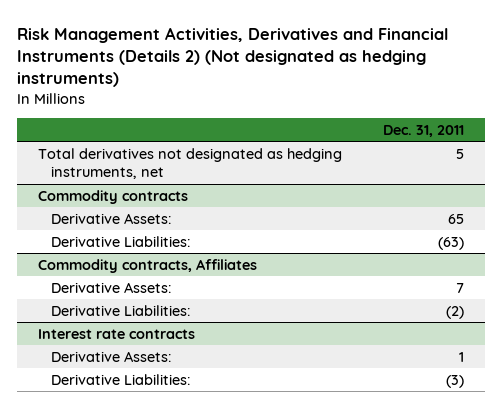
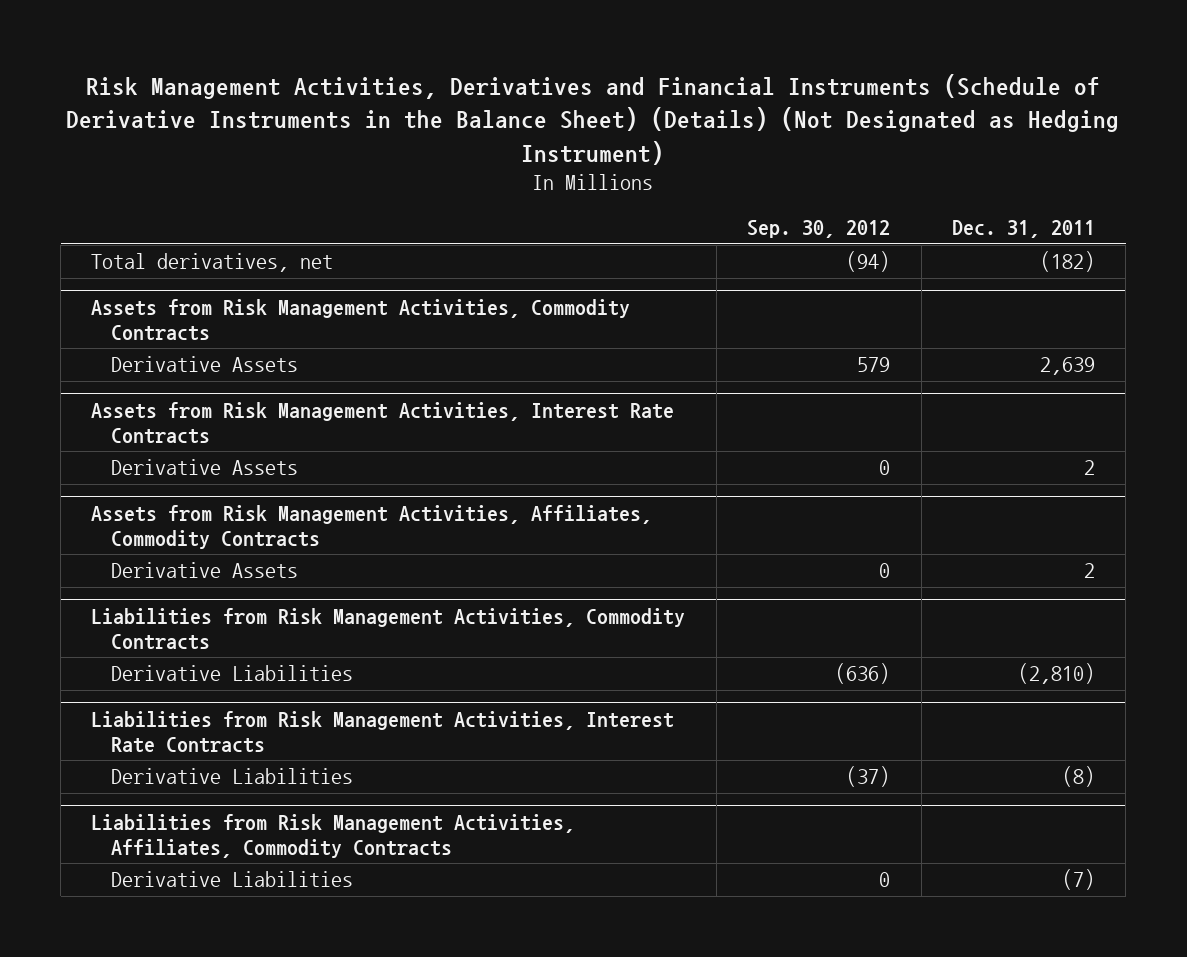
- Risk Management Activities, Derivatives and Financial Instruments (Details 2) (Not designated as hedging instruments)
+ Risk Management Activities, Derivatives and Financial Instruments (Schedule of Derivative Instruments in the Balance Sheet) (Details) (Not Designated as Hedging Instrument)
- | Dec. 31, 2011
+ | Sep. 30, 2012 | Dec. 31, 2011
- Total derivatives not designated as hedging instruments, net | 5
- Commodity contracts
- Derivative Assets: | 65
- Derivative Liabilities: | (63)
- Commodity contracts, Affiliates
- Derivative Assets: | 7
- Derivative Liabilities: | (2)
- Interest rate contracts
- Derivative Assets: | 1
- Derivative Liabilities: | (3)
+ Total derivatives, net | (94) | (182)
+ Assets from Risk Management Activities, Commodity Contracts
+ Derivative Assets | 579 | 2,639
+ Assets from Risk Management Activities, Interest Rate Contracts
+ Derivative Assets | 0 | 2
+ Assets from Risk Management Activities, Affiliates, Commodity Contracts
+ Derivative Assets | 0 | 2
+ Liabilities from Risk Management Activities, Commodity Contracts
+ Derivative Liabilities | (636) | (2,810)
+ Liabilities from Risk Management Activities, Interest Rate Contracts
+ Derivative Liabilities | (37) | (8)
+ Liabilities from Risk Management Activities, Affiliates, Commodity Contracts
+ Derivative Liabilities | 0 | (7)

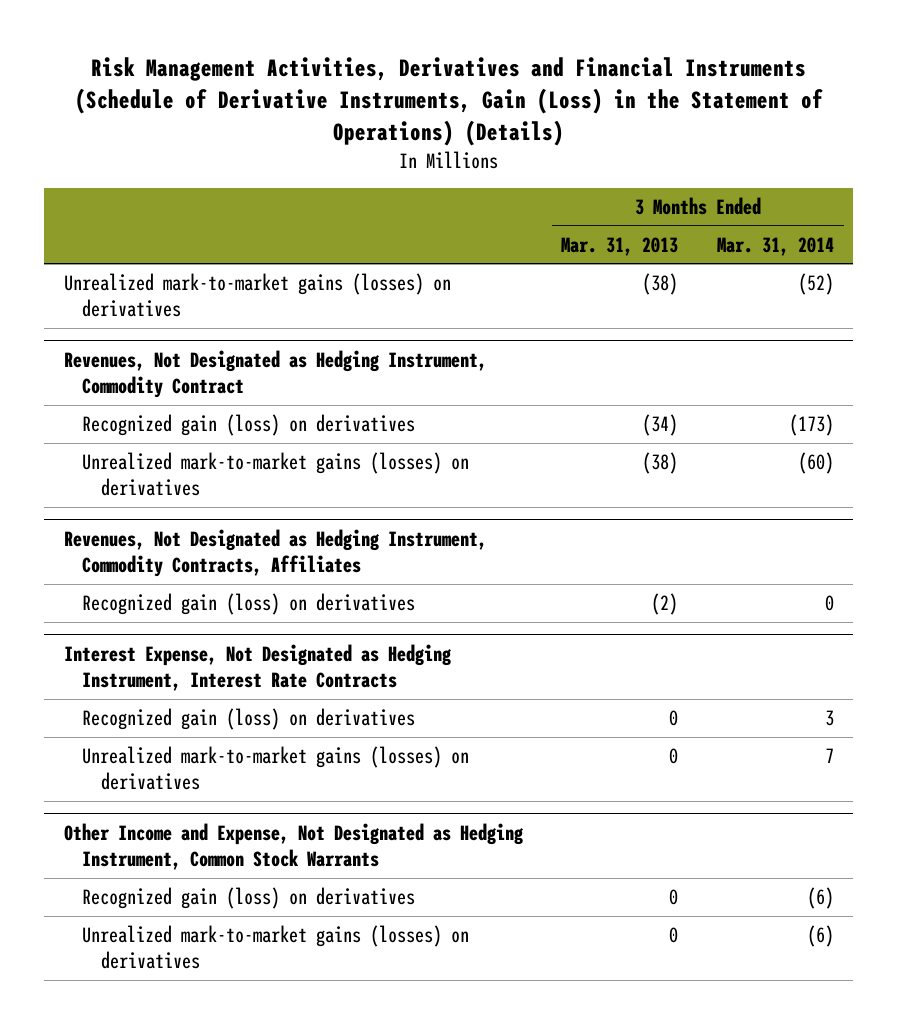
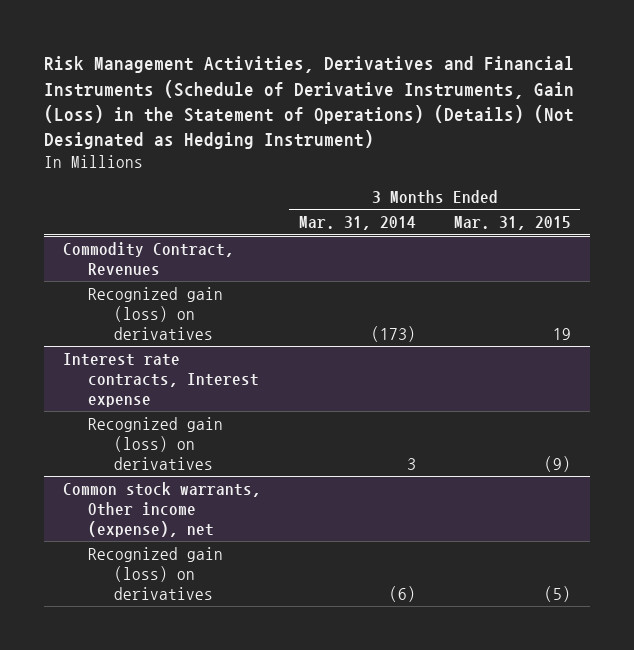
- Risk Management Activities, Derivatives and Financial Instruments (Schedule of Derivative Instruments, Gain (Loss) in the Statement of Operations) (Details)
+ Risk Management Activities, Derivatives and Financial Instruments (Schedule of Derivative Instruments, Gain (Loss) in the Statement of Operations) (Details) (Not Designated as Hedging Instrument)
- | 3 Months Ended Mar. 31, 2013 | 3 Months Ended Mar. 31, 2014
+ | 3 Months Ended Mar. 31, 2014 | 3 Months Ended Mar. 31, 2015
- Unrealized mark-to-market gains (losses) on derivatives | (38) | (52)
- Revenues, Not Designated as Hedging Instrument, Commodity Contract
+ Commodity Contract, Revenues
- Unrealized mark-to-market gains (losses) on derivatives | (38) | (60)
- Revenues, Not Designated as Hedging Instrument, Commodity Contracts, Affiliates
- Recognized gain (loss) on derivatives | (2) | 0
- Interest Expense, Not Designated as Hedging Instrument, Interest Rate Contracts
+ Interest rate contracts, Interest expense
- Unrealized mark-to-market gains (losses) on derivatives | 0 | 7
- Other Income and Expense, Not Designated as Hedging Instrument, Common Stock Warrants
+ Common stock warrants, Other income (expense), net
- Unrealized mark-to-market gains (losses) on derivatives | 0 | (6)

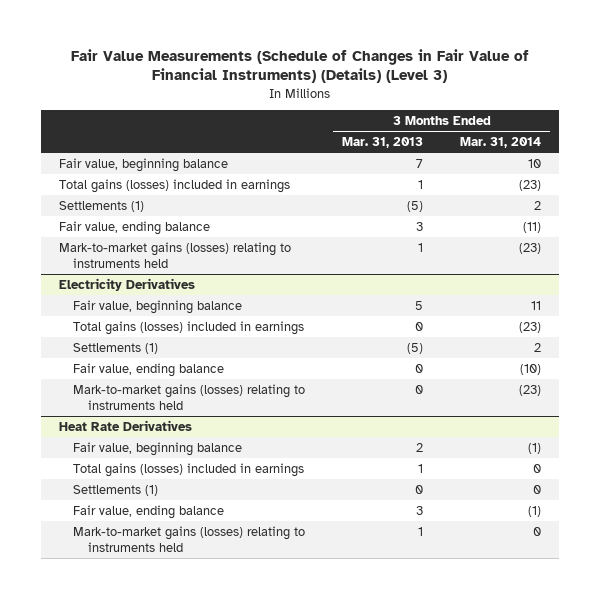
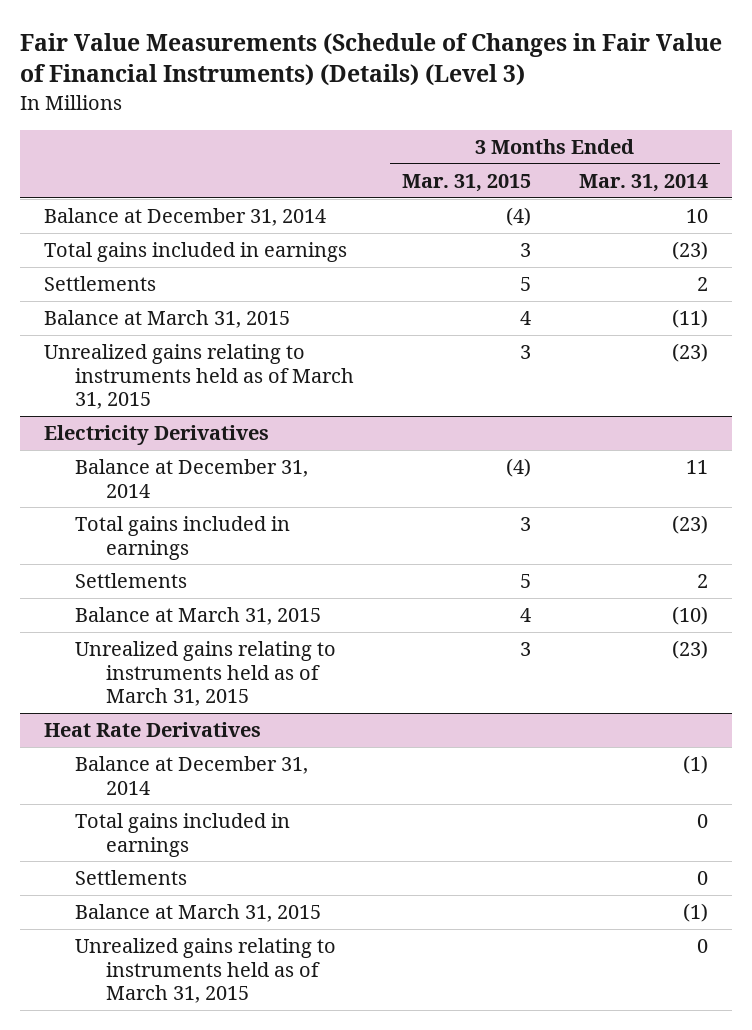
- | 3 Months Ended Mar. 31, 2013 | 3 Months Ended Mar. 31, 2014
+ | 3 Months Ended Mar. 31, 2015 | 3 Months Ended Mar. 31, 2014
- Fair value, beginning balance | 7 | 10
- Total gains (losses) included in earnings | 1 | (23)
- Settlements (1) | (5) | 2
- Fair value, ending balance | 3 | (11)
- Mark-to-market gains (losses) relating to instruments held | 1 | (23)
+ Balance at December 31, 2014 | (4) | 10
+ Total gains included in earnings | 3 | (23)
+ Settlements | 5 | 2
+ Balance at March 31, 2015 | 4 | (11)
+ Unrealized gains relating to instruments held as of March 31, 2015 | 3 | (23)
@ Electricity Derivatives
- Fair value, beginning balance | 5 | 11
- Total gains (losses) included in earnings | 0 | (23)
- Settlements (1) | (5) | 2
- Fair value, ending balance | 0 | (10)
- Mark-to-market gains (losses) relating to instruments held | 0 | (23)
+ Balance at December 31, 2014 | (4) | 11
+ Total gains included in earnings | 3 | (23)
+ Settlements | 5 | 2
+ Balance at March 31, 2015 | 4 | (10)
+ Unrealized gains relating to instruments held as of March 31, 2015 | 3 | (23)
@ Heat Rate Derivatives
- Fair value, beginning balance | 2 | (1)
- Total gains (losses) included in earnings | 1 | 0
- Settlements (1) | 0 | 0
- Fair value, ending balance | 3 | (1)
- Mark-to-market gains (losses) relating to instruments held | 1 | 0
+ Balance at December 31, 2014 | | (1)
+ Total gains included in earnings | | 0
+ Settlements | | 0
+ Balance at March 31, 2015 | | (1)
+ Unrealized gains relating to instruments held as of March 31, 2015 | | 0

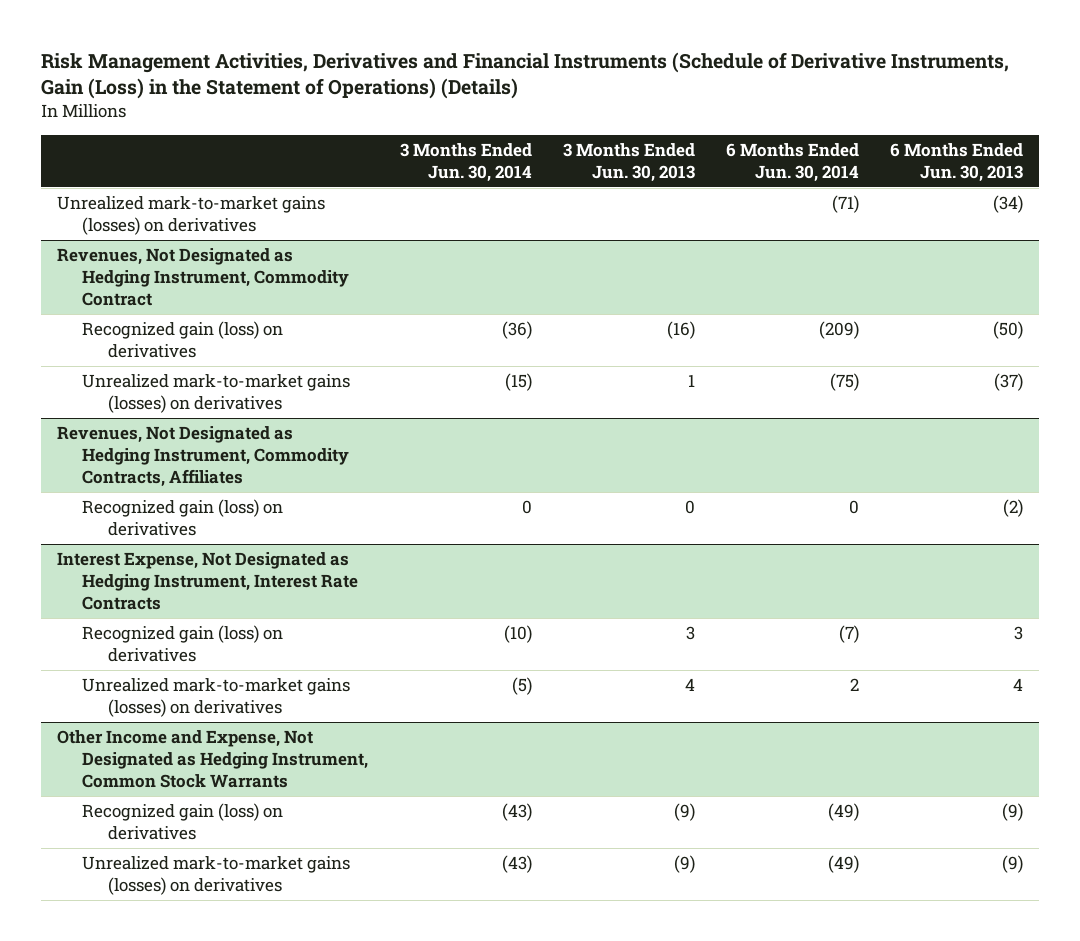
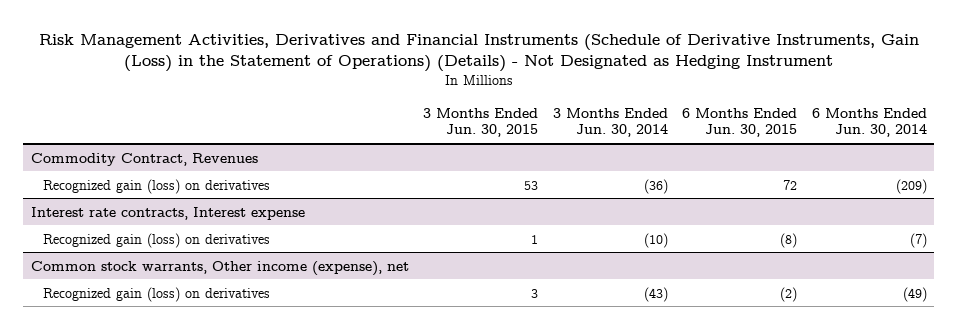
- Risk Management Activities, Derivatives and Financial Instruments (Schedule of Derivative Instruments, Gain (Loss) in the Statement of Operations) (Details)
+ Risk Management Activities, Derivatives and Financial Instruments (Schedule of Derivative Instruments, Gain (Loss) in the Statement of Operations) (Details) - Not Designated as Hedging Instrument
- | 3 Months Ended Jun. 30, 2014 | 3 Months Ended Jun. 30, 2013 | 6 Months Ended Jun. 30, 2014 | 6 Months Ended Jun. 30, 2013
+ | 3 Months Ended Jun. 30, 2015 | 3 Months Ended Jun. 30, 2014 | 6 Months Ended Jun. 30, 2015 | 6 Months Ended Jun. 30, 2014
- Unrealized mark-to-market gains (losses) on derivatives | | | (71) | (34)
- Revenues, Not Designated as Hedging Instrument, Commodity Contract
+ Commodity Contract, Revenues
- Unrealized mark-to-market gains (losses) on derivatives | (15) | 1 | (75) | (37)
- Revenues, Not Designated as Hedging Instrument, Commodity Contracts, Affiliates
- Recognized gain (loss) on derivatives | 0 | 0 | 0 | (2)
- Interest Expense, Not Designated as Hedging Instrument, Interest Rate Contracts
+ Interest rate contracts, Interest expense
- Unrealized mark-to-market gains (losses) on derivatives | (5) | 4 | 2 | 4
- Other Income and Expense, Not Designated as Hedging Instrument, Common Stock Warrants
+ Common stock warrants, Other income (expense), net
- Unrealized mark-to-market gains (losses) on derivatives | (43) | (9) | (49) | (9)

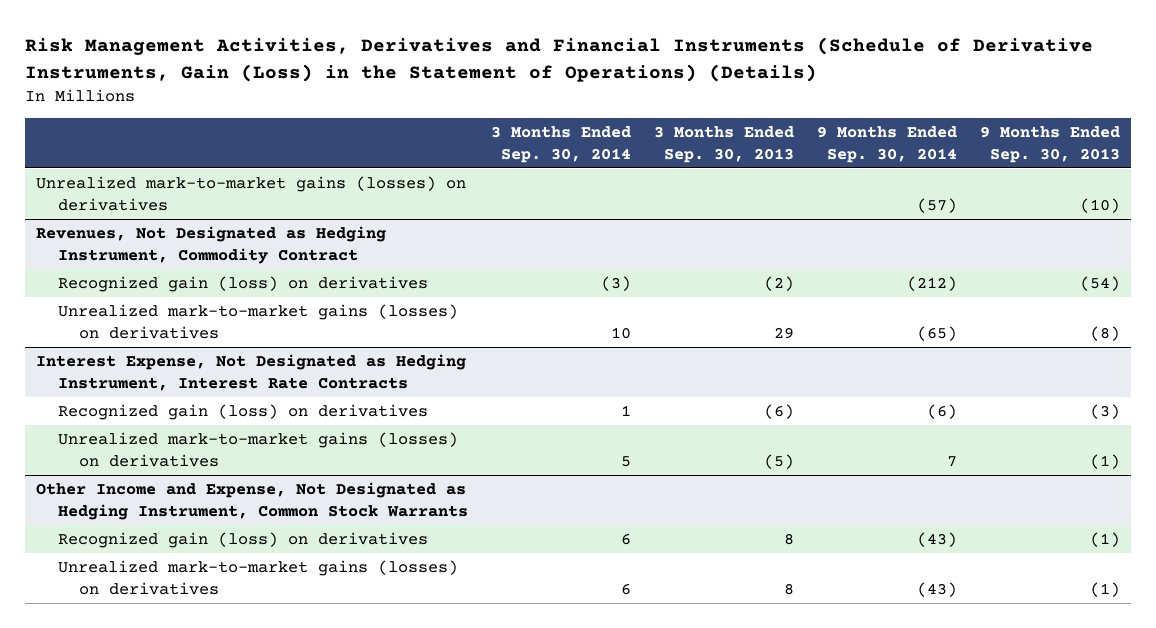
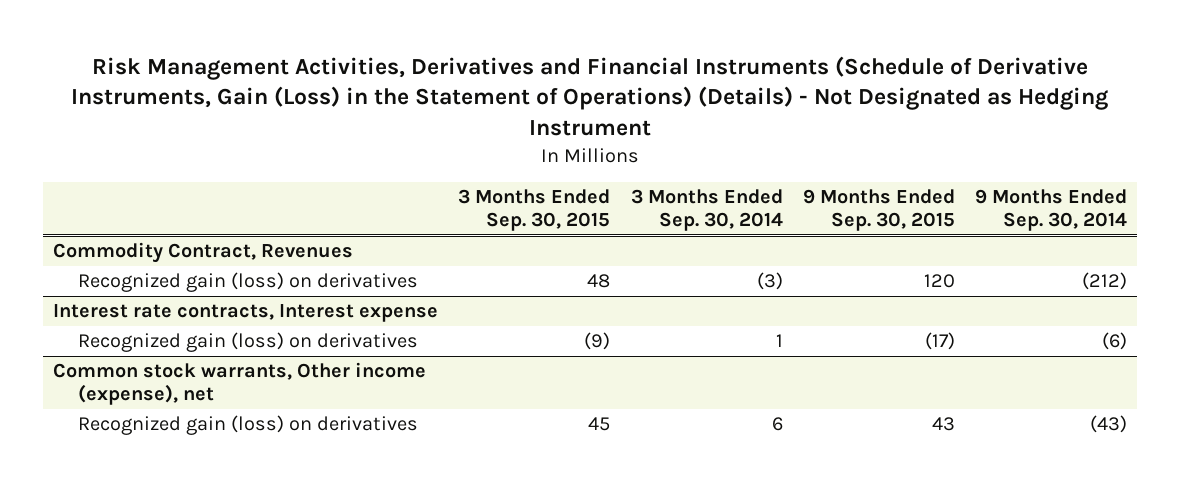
- Risk Management Activities, Derivatives and Financial Instruments (Schedule of Derivative Instruments, Gain (Loss) in the Statement of Operations) (Details)
+ Risk Management Activities, Derivatives and Financial Instruments (Schedule of Derivative Instruments, Gain (Loss) in the Statement of Operations) (Details) - Not Designated as Hedging Instrument
- | 3 Months Ended Sep. 30, 2014 | 3 Months Ended Sep. 30, 2013 | 9 Months Ended Sep. 30, 2014 | 9 Months Ended Sep. 30, 2013
+ | 3 Months Ended Sep. 30, 2015 | 3 Months Ended Sep. 30, 2014 | 9 Months Ended Sep. 30, 2015 | 9 Months Ended Sep. 30, 2014
- Unrealized mark-to-market gains (losses) on derivatives | | | (57) | (10)
- Revenues, Not Designated as Hedging Instrument, Commodity Contract
+ Commodity Contract, Revenues
- Unrealized mark-to-market gains (losses) on derivatives | 10 | 29 | (65) | (8)
- Interest Expense, Not Designated as Hedging Instrument, Interest Rate Contracts
+ Interest rate contracts, Interest expense
- Unrealized mark-to-market gains (losses) on derivatives | 5 | (5) | 7 | (1)
- Other Income and Expense, Not Designated as Hedging Instrument, Common Stock Warrants
+ Common stock warrants, Other income (expense), net
- Unrealized mark-to-market gains (losses) on derivatives | 6 | 8 | (43) | (1)

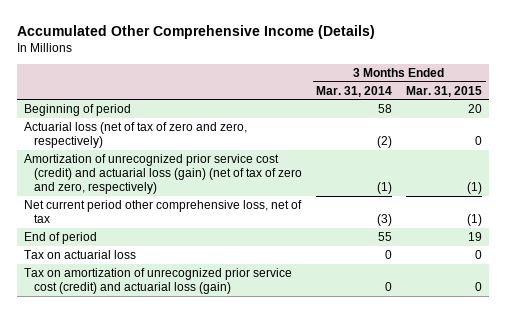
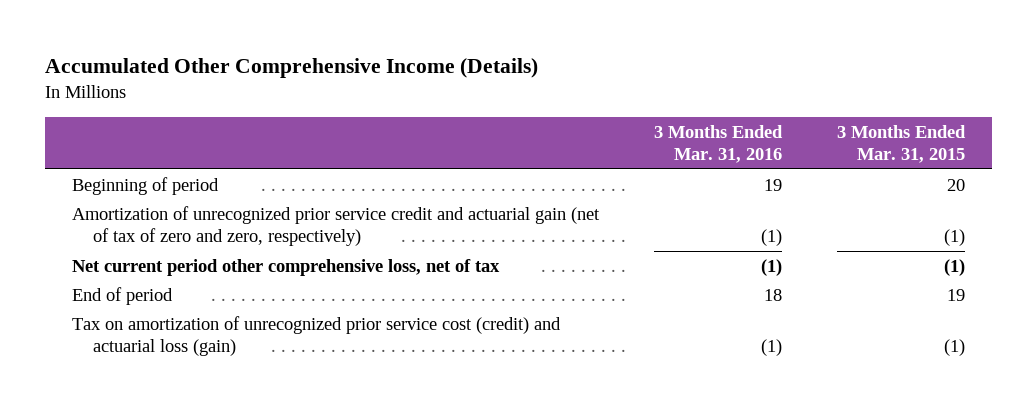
- | 3 Months Ended Mar. 31, 2014 | 3 Months Ended Mar. 31, 2015
+ | 3 Months Ended Mar. 31, 2016 | 3 Months Ended Mar. 31, 2015
- Actuarial loss (net of tax of zero and zero, respectively) | (2) | 0
- Amortization of unrecognized prior service cost (credit) and actuarial loss (gain) (net of tax of zero and zero, respectively) | (1) | (1)
+ Amortization of unrecognized prior service credit and actuarial gain (net of tax of zero and zero, respectively) | (1) | (1)
- Tax on actuarial loss | 0 | 0
- Tax on amortization of unrecognized prior service cost (credit) and actuarial loss (gain) | 0 | 0
+ Tax on amortization of unrecognized prior service cost (credit) and actuarial loss (gain) | (1) | (1)

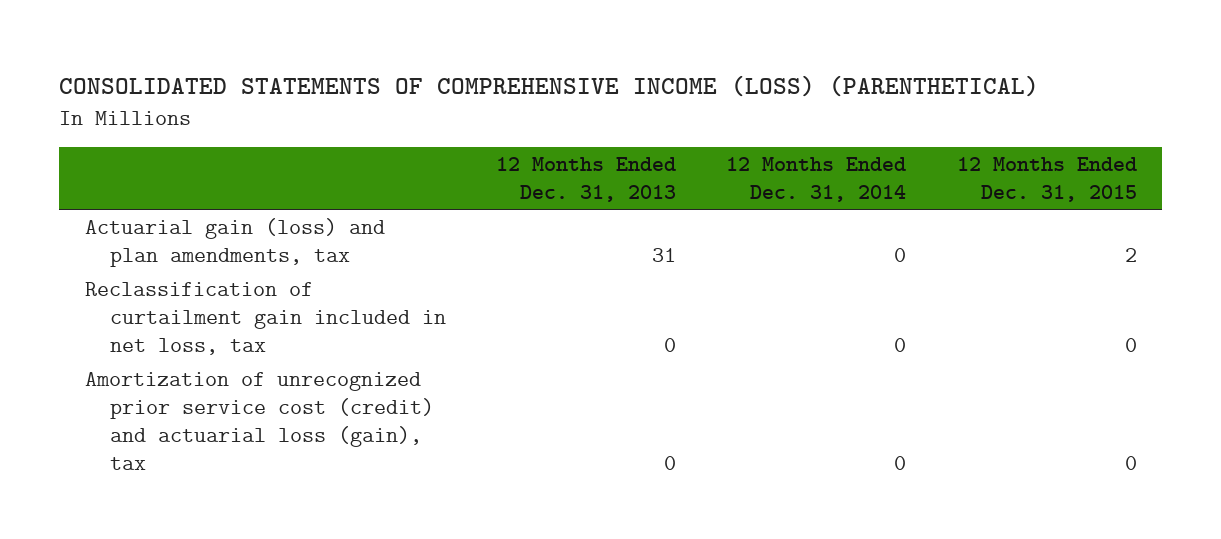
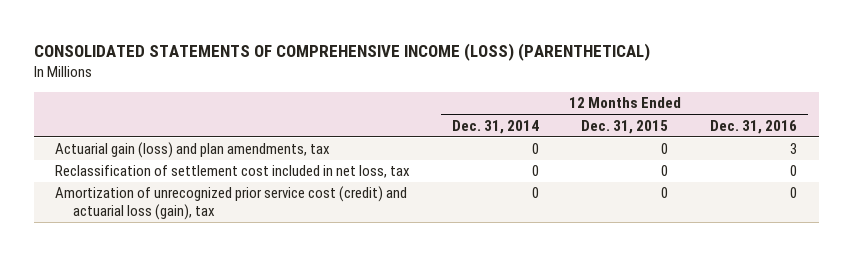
- | 12 Months Ended Dec. 31, 2013 | 12 Months Ended Dec. 31, 2014 | 12 Months Ended Dec. 31, 2015
+ | 12 Months Ended Dec. 31, 2014 | 12 Months Ended Dec. 31, 2015 | 12 Months Ended Dec. 31, 2016
- Actuarial gain (loss) and plan amendments, tax | 31 | 0 | 2
- Reclassification of curtailment gain included in net loss, tax | 0 | 0 | 0
+ Actuarial gain (loss) and plan amendments, tax | 0 | 0 | 3
+ Reclassification of settlement cost included in net loss, tax | 0 | 0 | 0

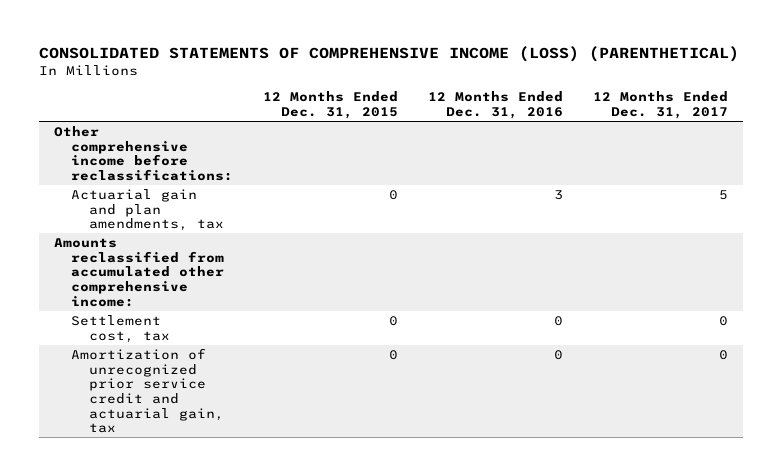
- | 12 Months Ended Dec. 31, 2014 | 12 Months Ended Dec. 31, 2015 | 12 Months Ended Dec. 31, 2016
+ | 12 Months Ended Dec. 31, 2015 | 12 Months Ended Dec. 31, 2016 | 12 Months Ended Dec. 31, 2017
- Actuarial gain (loss) and plan amendments, tax | 0 | 0 | 3
- Reclassification of settlement cost included in net loss, tax | 0 | 0 | 0
- Amortization of unrecognized prior service cost (credit) and actuarial loss (gain), tax | 0 | 0 | 0
+ Other comprehensive income before reclassifications:
+ Actuarial gain and plan amendments, tax | 0 | 3 | 5
+ Amounts reclassified from accumulated other comprehensive income:
+ Settlement cost, tax | 0 | 0 | 0
+ Amortization of unrecognized prior service credit and actuarial gain, tax | 0 | 0 | 0

